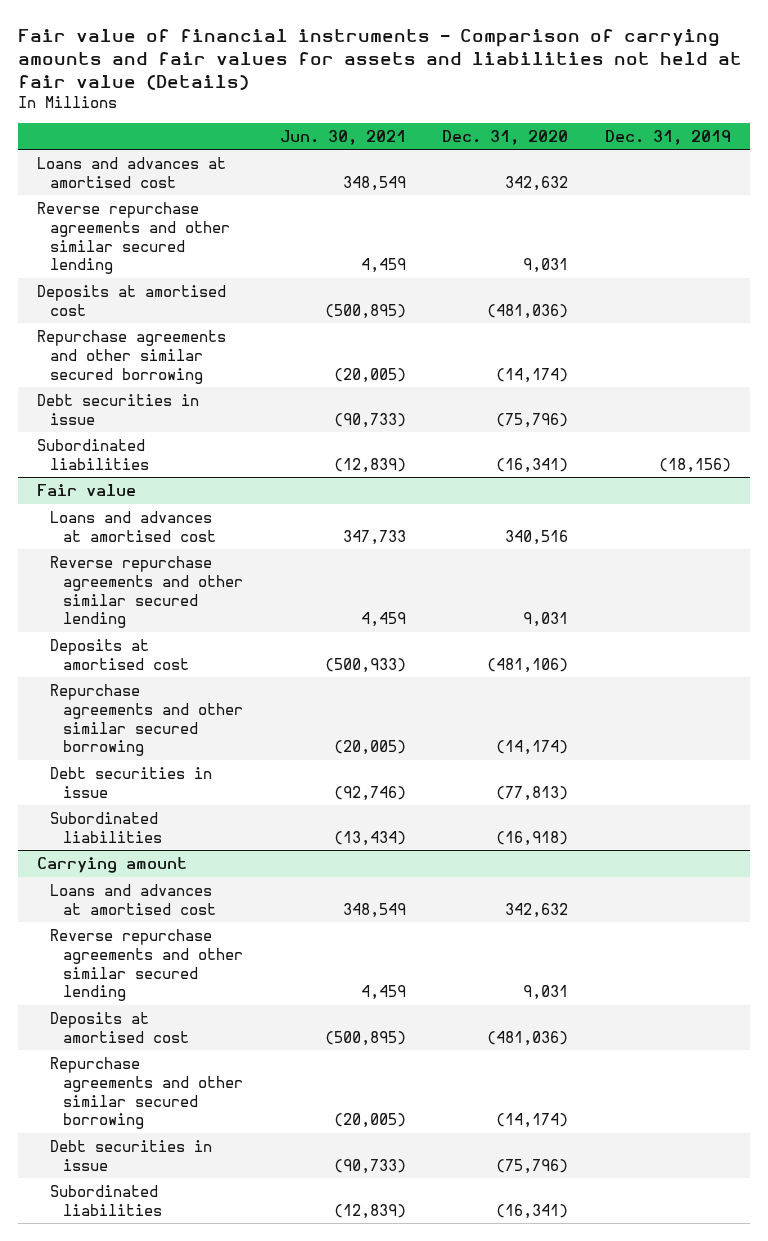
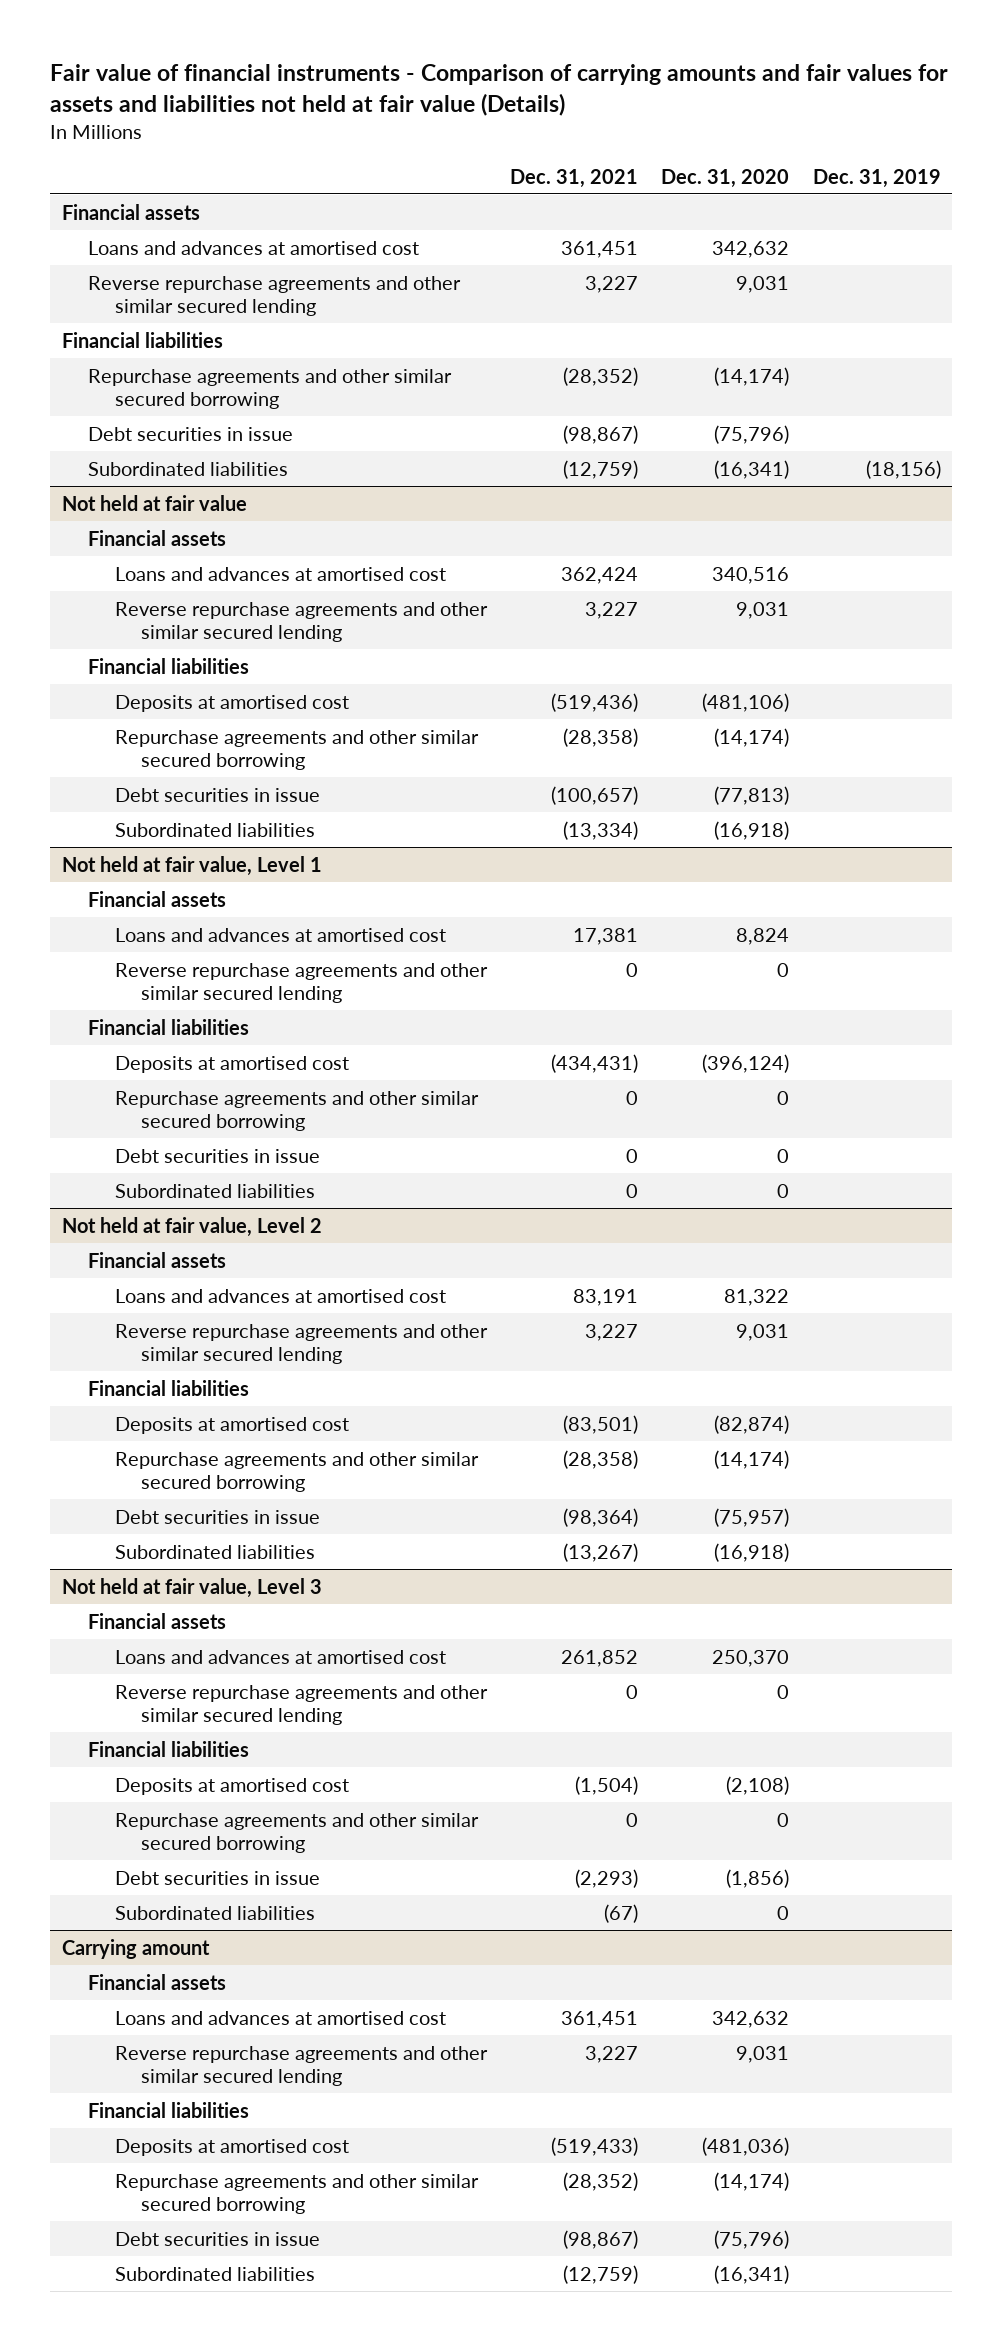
- | Jun. 30, 2021 | Dec. 31, 2020 | Dec. 31, 2019
+ | Dec. 31, 2021 | Dec. 31, 2020 | Dec. 31, 2019
+ Financial assets
- Deposits at amortised cost | (500,895) | (481,036) |
+ Financial liabilities
- Fair value
+ Not held at fair value
+ Financial assets
+ Financial liabilities
+ Not held at fair value, Level 1
+ Financial assets
+ Loans and advances at amortised cost | 17,381 | 8,824 |
+ Reverse repurchase agreements and other similar secured lending | 0 | 0 |
+ Financial liabilities
+ Deposits at amortised cost | (434,431) | (396,124) |
+ Repurchase agreements and other similar secured borrowing | 0 | 0 |
+ Debt securities in issue | 0 | 0 |
+ Subordinated liabilities | 0 | 0 |
+ Not held at fair value, Level 2
+ Financial assets
+ Loans and advances at amortised cost | 83,191 | 81,322 |
+ Reverse repurchase agreements and other similar secured lending | 3,227 | 9,031 |
+ Financial liabilities
+ Deposits at amortised cost | (83,501) | (82,874) |
+ Repurchase agreements and other similar secured borrowing | (28,358) | (14,174) |
+ Debt securities in issue | (98,364) | (75,957) |
+ Subordinated liabilities | (13,267) | (16,918) |
+ Not held at fair value, Level 3
+ Financial assets
+ Loans and advances at amortised cost | 261,852 | 250,370 |
+ Reverse repurchase agreements and other similar secured lending | 0 | 0 |
+ Financial liabilities
+ Deposits at amortised cost | (1,504) | (2,108) |
+ Repurchase agreements and other similar secured borrowing | 0 | 0 |
+ Debt securities in issue | (2,293) | (1,856) |
+ Subordinated liabilities | (67) | 0 |
@ Carrying amount
+ Financial assets
+ Financial liabilities

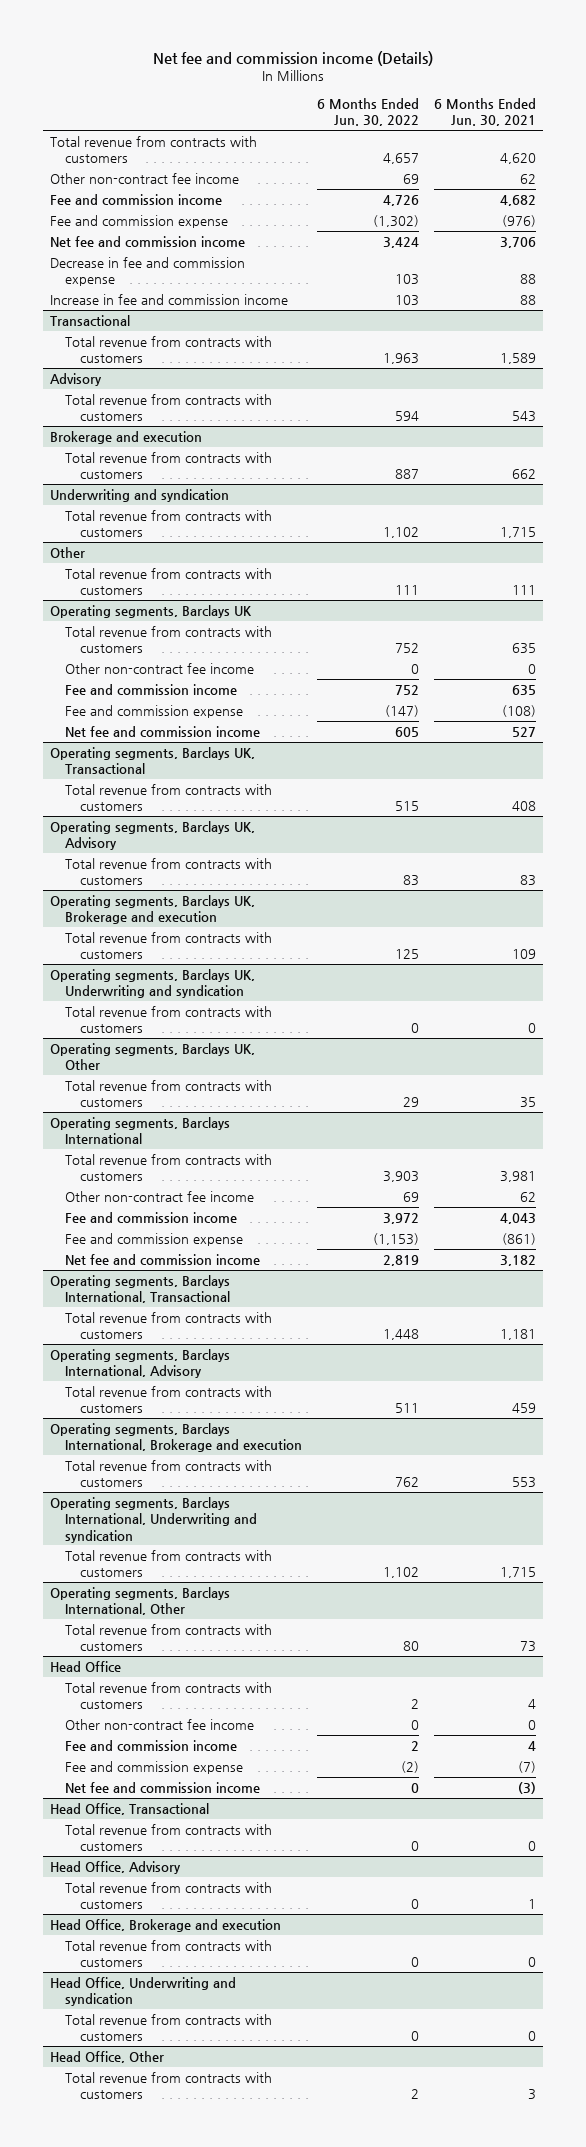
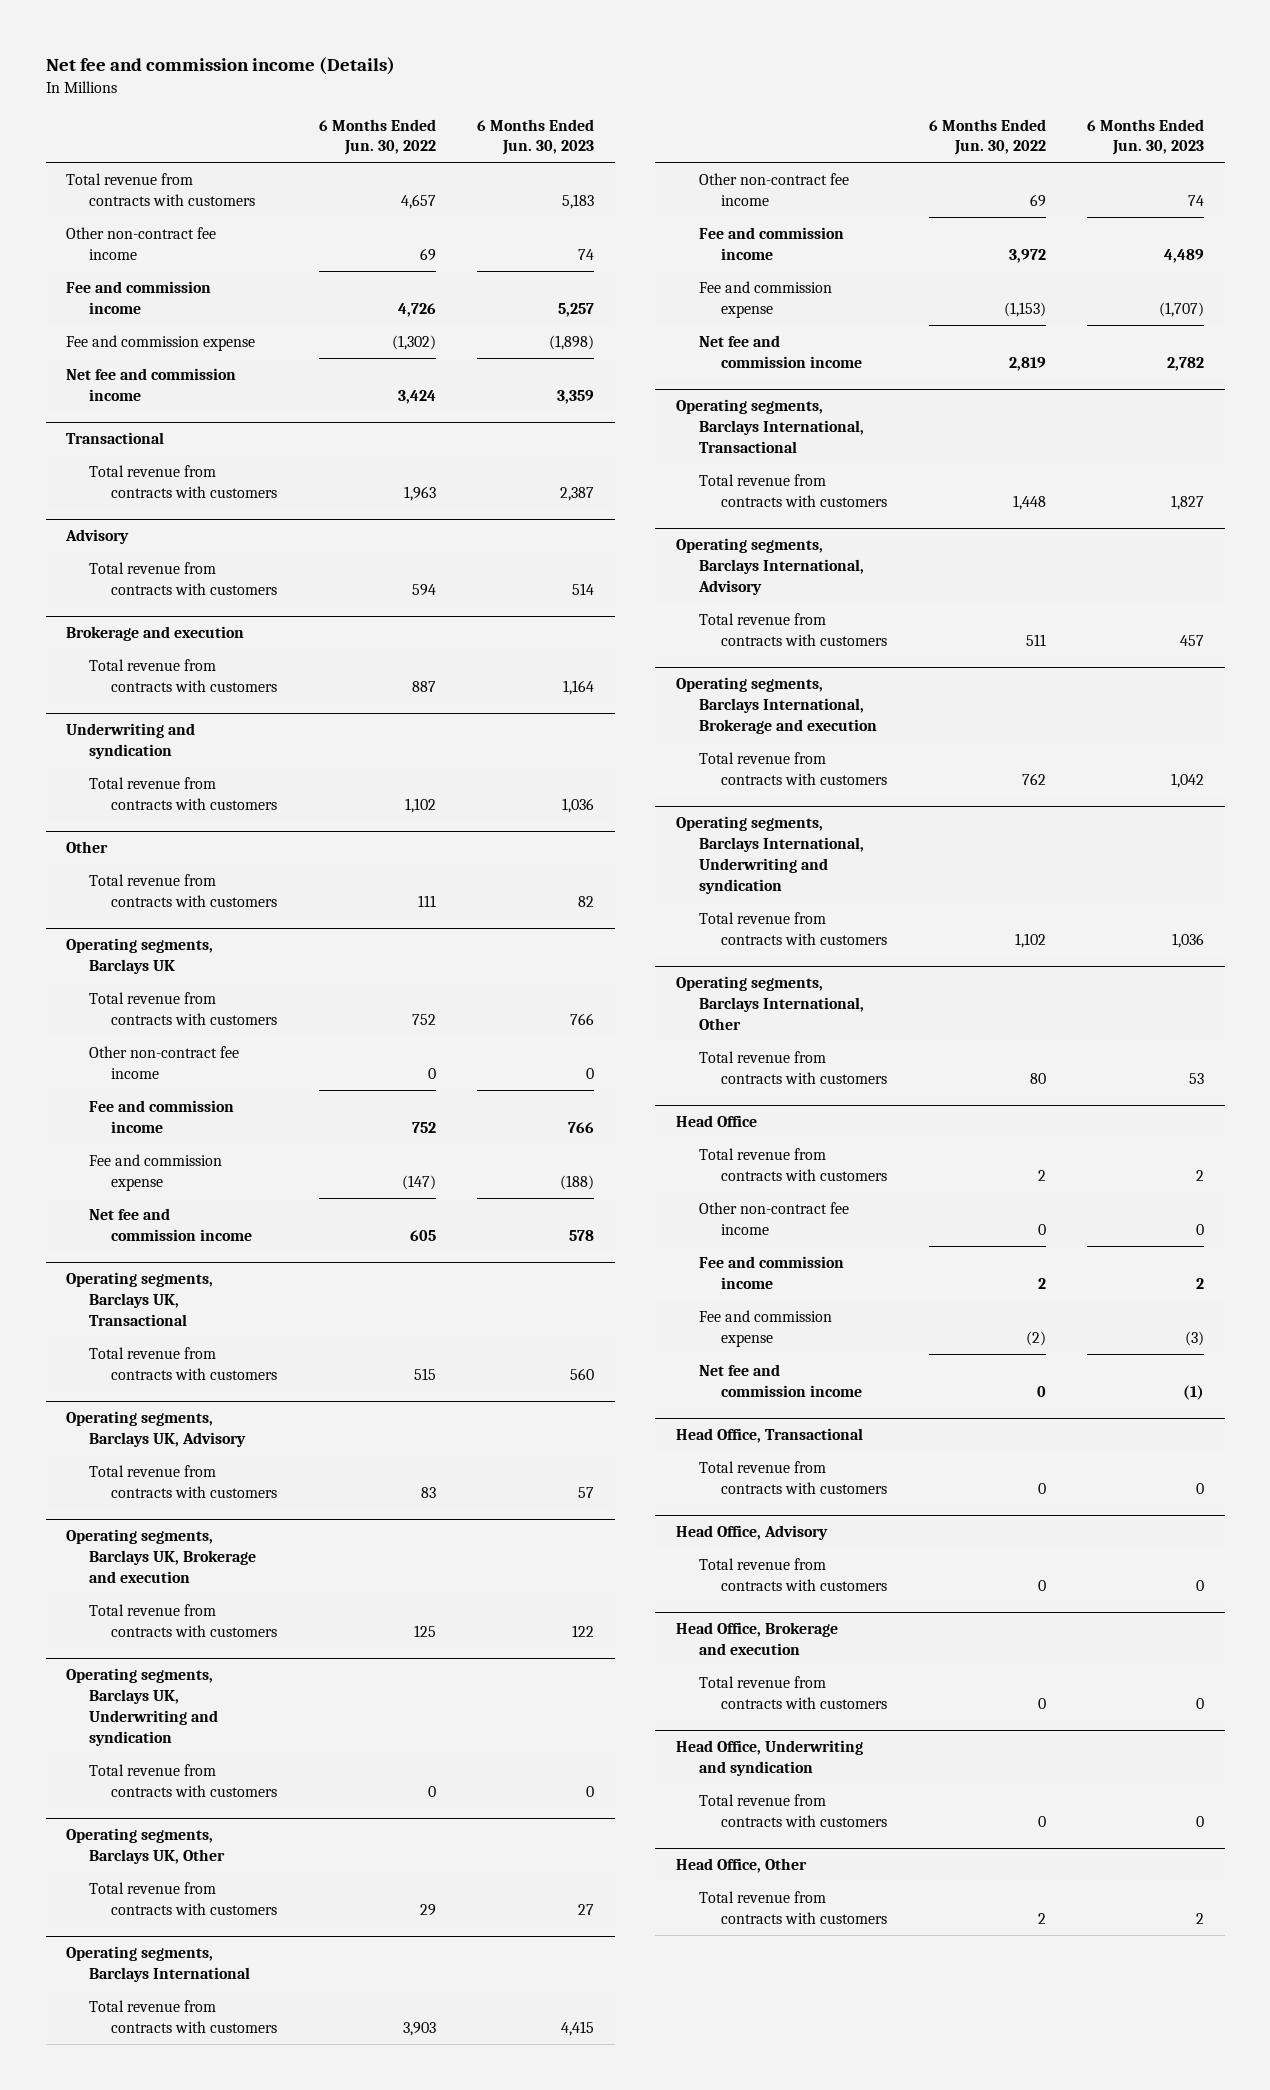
- | 6 Months Ended Jun. 30, 2022 | 6 Months Ended Jun. 30, 2021
+ | 6 Months Ended Jun. 30, 2022 | 6 Months Ended Jun. 30, 2023
- Decrease in fee and commission expense | 103 | 88
- Increase in fee and commission income | 103 | 88

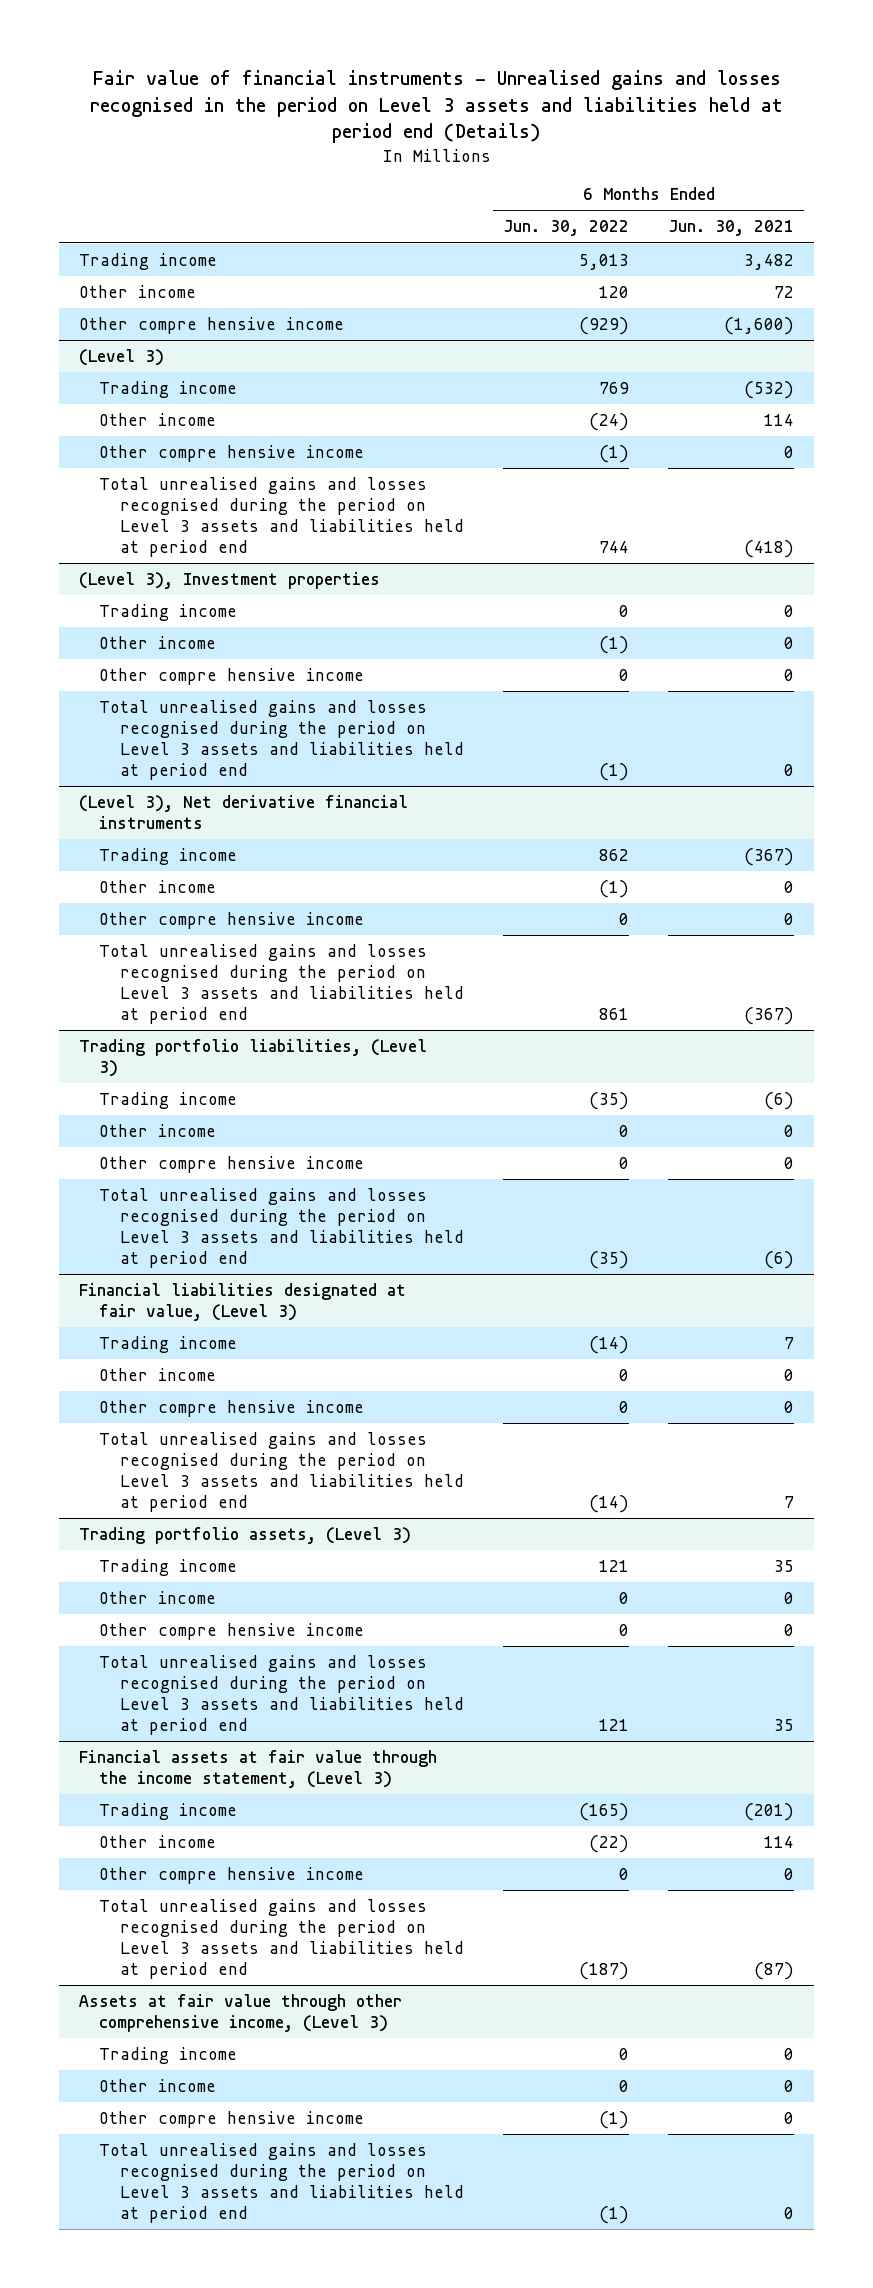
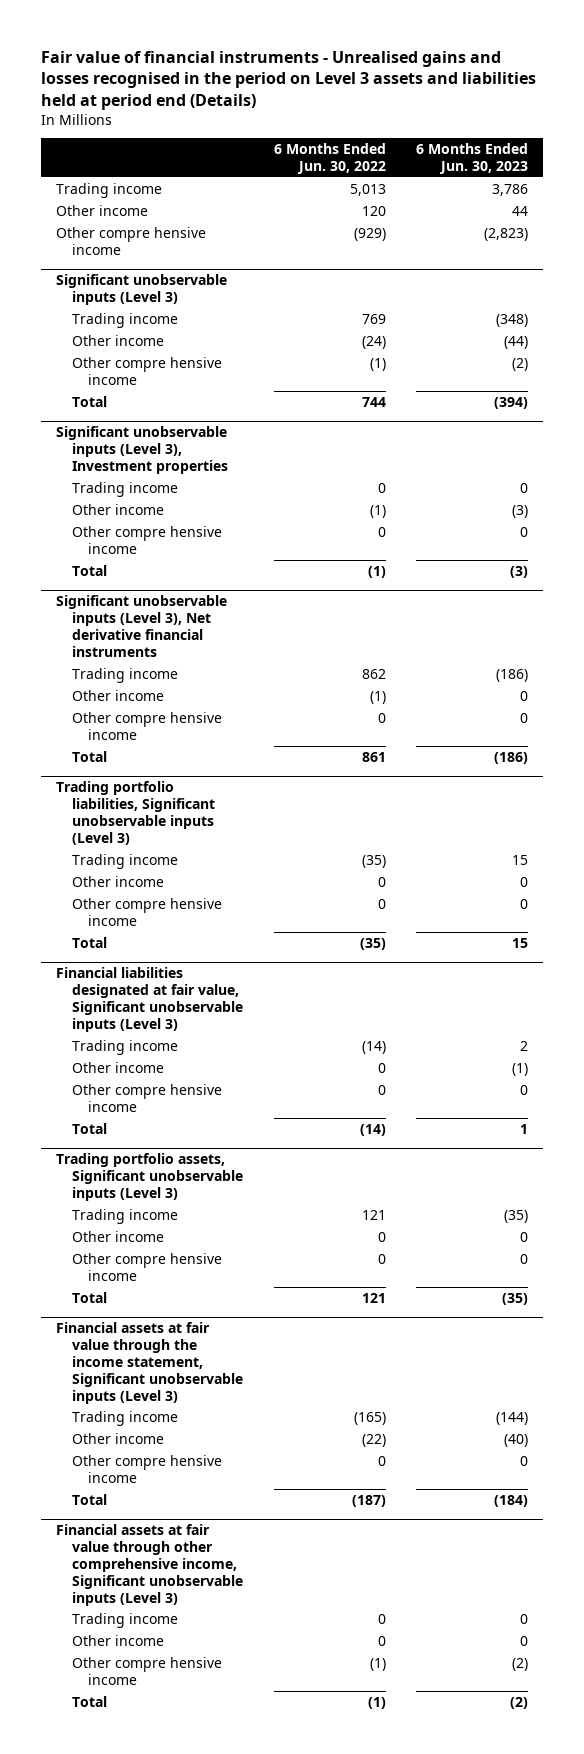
- | 6 Months Ended Jun. 30, 2022 | 6 Months Ended Jun. 30, 2021
+ | 6 Months Ended Jun. 30, 2022 | 6 Months Ended Jun. 30, 2023
- (Level 3)
+ Significant unobservable inputs (Level 3)
- Total unrealised gains and losses recognised during the period on Level 3 assets and liabilities held at period end | 744 | (418)
- (Level 3), Investment properties
+ Total | 744 | (394)
+ Significant unobservable inputs (Level 3), Investment properties
- Total unrealised gains and losses recognised during the period on Level 3 assets and liabilities held at period end | (1) | 0
- (Level 3), Net derivative financial instruments
+ Total | (1) | (3)
+ Significant unobservable inputs (Level 3), Net derivative financial instruments
- Total unrealised gains and losses recognised during the period on Level 3 assets and liabilities held at period end | 861 | (367)
- Trading portfolio liabilities, (Level 3)
+ Total | 861 | (186)
+ Trading portfolio liabilities, Significant unobservable inputs (Level 3)
- Total unrealised gains and losses recognised during the period on Level 3 assets and liabilities held at period end | (35) | (6)
- Financial liabilities designated at fair value, (Level 3)
+ Total | (35) | 15
+ Financial liabilities designated at fair value, Significant unobservable inputs (Level 3)
- Total unrealised gains and losses recognised during the period on Level 3 assets and liabilities held at period end | (14) | 7
- Trading portfolio assets, (Level 3)
+ Total | (14) | 1
+ Trading portfolio assets, Significant unobservable inputs (Level 3)
- Total unrealised gains and losses recognised during the period on Level 3 assets and liabilities held at period end | 121 | 35
- Financial assets at fair value through the income statement, (Level 3)
+ Total | 121 | (35)
+ Financial assets at fair value through the income statement, Significant unobservable inputs (Level 3)
- Total unrealised gains and losses recognised during the period on Level 3 assets and liabilities held at period end | (187) | (87)
- Assets at fair value through other comprehensive income, (Level 3)
+ Total | (187) | (184)
+ Financial assets at fair value through other comprehensive income, Significant unobservable inputs (Level 3)
- Total unrealised gains and losses recognised during the period on Level 3 assets and liabilities held at period end | (1) | 0
+ Total | (1) | (2)

